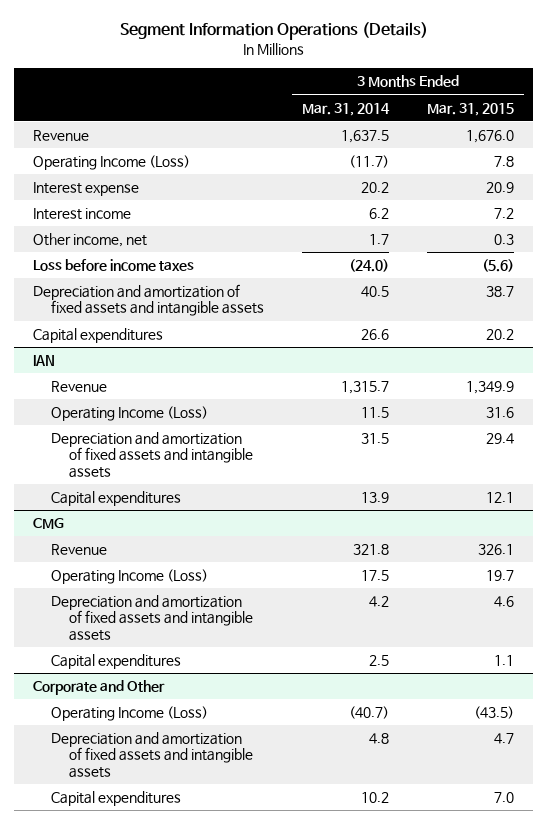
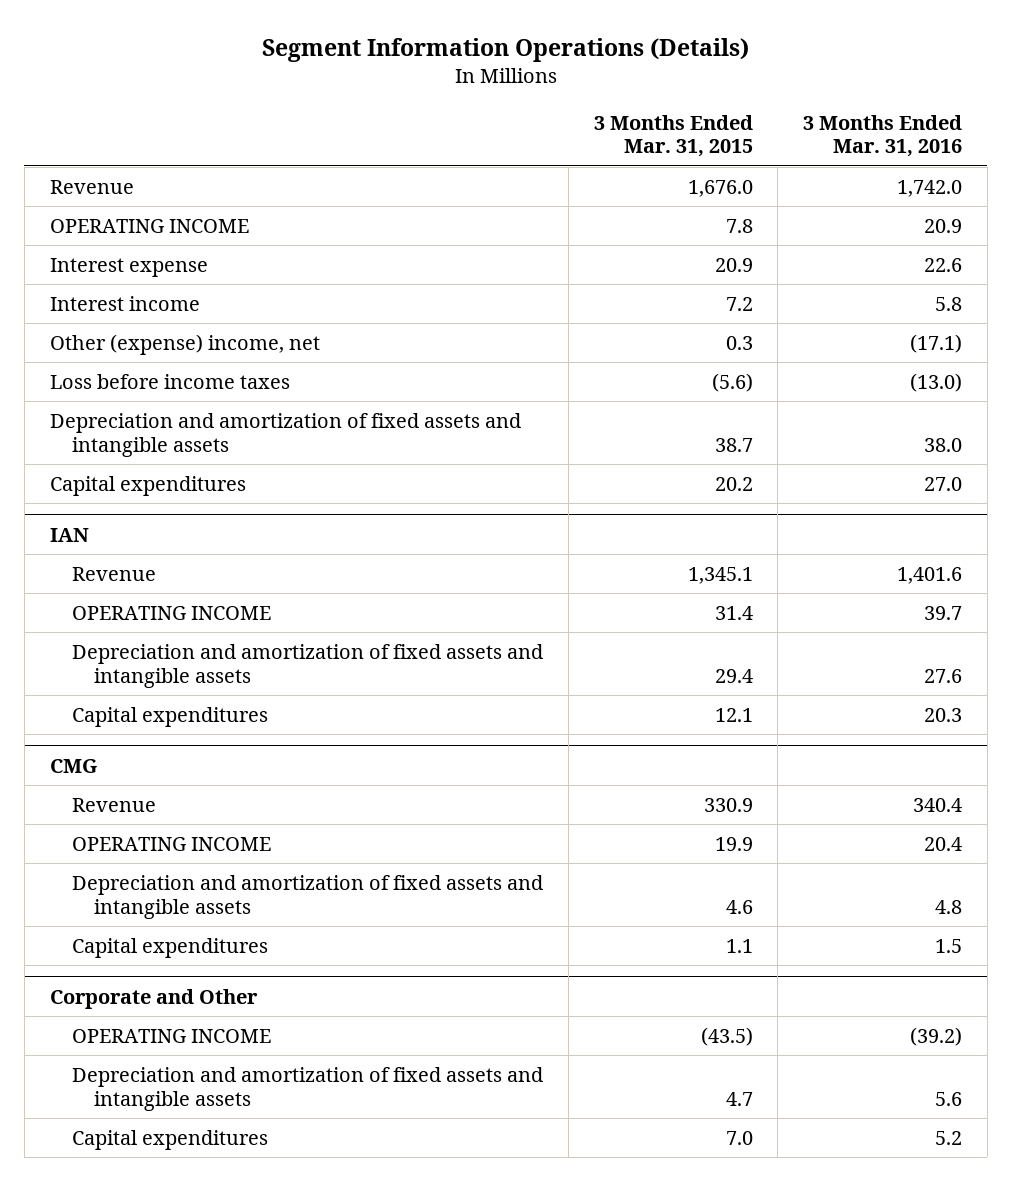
- | 3 Months Ended Mar. 31, 2014 | 3 Months Ended Mar. 31, 2015
+ | 3 Months Ended Mar. 31, 2015 | 3 Months Ended Mar. 31, 2016
- Operating Income (Loss) | (11.7) | 7.8
+ OPERATING INCOME | 7.8 | 20.9
- Other income, net | 1.7 | 0.3
+ Other (expense) income, net | 0.3 | (17.1)
@ IAN
- Revenue | 1,315.7 | 1,349.9
- Operating Income (Loss) | 11.5 | 31.6
+ Revenue | 1,345.1 | 1,401.6
+ OPERATING INCOME | 31.4 | 39.7
@ CMG
- Revenue | 321.8 | 326.1
- Operating Income (Loss) | 17.5 | 19.7
+ Revenue | 330.9 | 340.4
+ OPERATING INCOME | 19.9 | 20.4
@ Corporate and Other
- Operating Income (Loss) | (40.7) | (43.5)
+ OPERATING INCOME | (43.5) | (39.2)

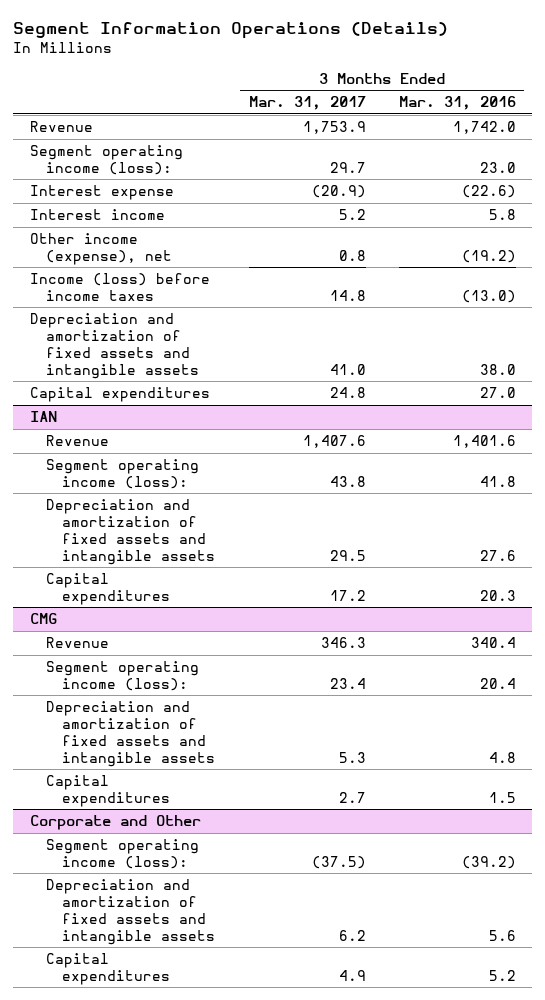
- | 3 Months Ended Mar. 31, 2015 | 3 Months Ended Mar. 31, 2016
+ | 3 Months Ended Mar. 31, 2017 | 3 Months Ended Mar. 31, 2016
- OPERATING INCOME | 7.8 | 20.9
- Interest expense | 20.9 | 22.6
+ Segment operating income (loss): | 29.7 | 23.0
+ Interest expense | (20.9) | (22.6)
- Other (expense) income, net | 0.3 | (17.1)
- Loss before income taxes | (5.6) | (13.0)
+ Other income (expense), net | 0.8 | (19.2)
+ Income (loss) before income taxes | 14.8 | (13.0)
@ IAN
- OPERATING INCOME | 31.4 | 39.7
+ Segment operating income (loss): | 43.8 | 41.8
@ CMG
- OPERATING INCOME | 19.9 | 20.4
+ Segment operating income (loss): | 23.4 | 20.4
@ Corporate and Other
- OPERATING INCOME | (43.5) | (39.2)
+ Segment operating income (loss): | (37.5) | (39.2)

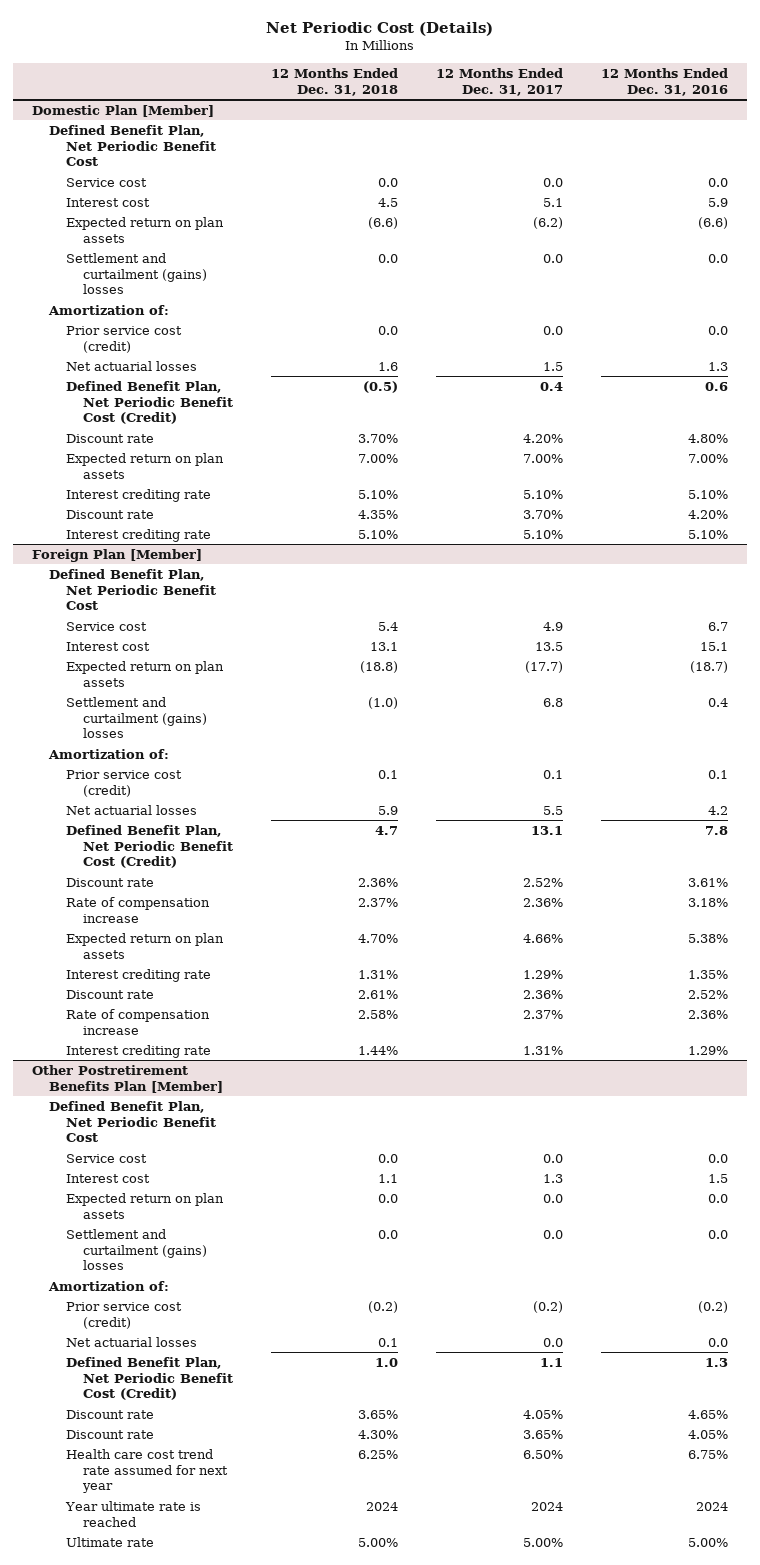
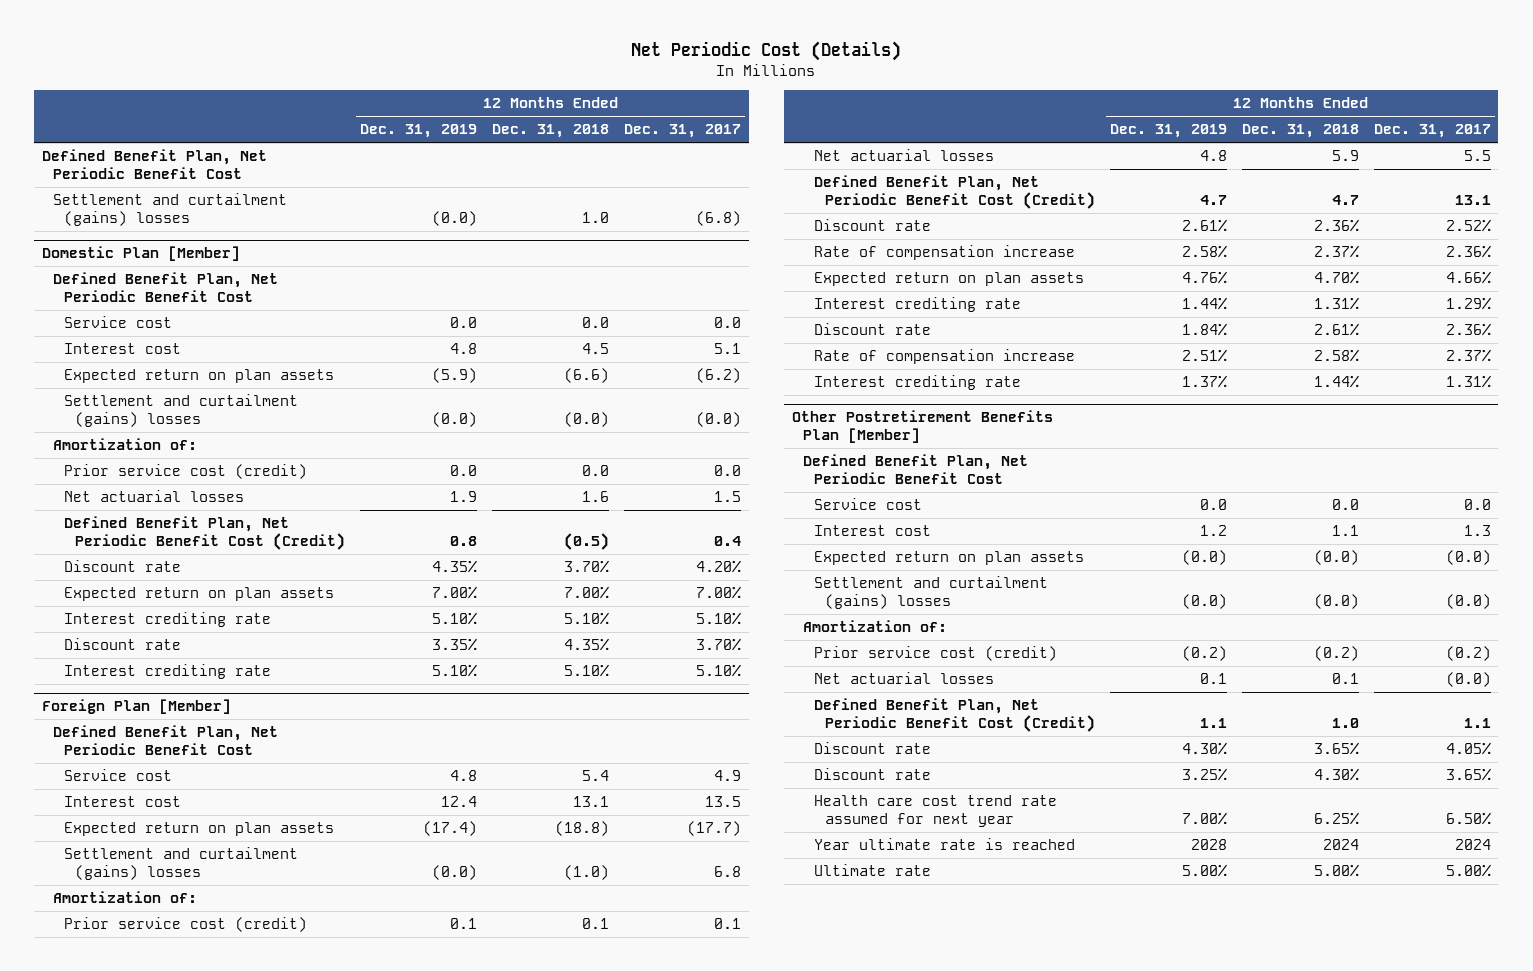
- | 12 Months Ended Dec. 31, 2018 | 12 Months Ended Dec. 31, 2017 | 12 Months Ended Dec. 31, 2016
+ | 12 Months Ended Dec. 31, 2019 | 12 Months Ended Dec. 31, 2018 | 12 Months Ended Dec. 31, 2017
+ Defined Benefit Plan, Net Periodic Benefit Cost
+ Settlement and curtailment (gains) losses | (0.0) | 1.0 | (6.8)
@ Domestic Plan [Member]
- Settlement and curtailment (gains) losses | 0.0 | 0.0 | 0.0
+ Settlement and curtailment (gains) losses | (0.0) | (0.0) | (0.0)
@ Other Postretirement Benefits Plan [Member]
- Expected return on plan assets | 0.0 | 0.0 | 0.0
- Settlement and curtailment (gains) losses | 0.0 | 0.0 | 0.0
+ Expected return on plan assets | (0.0) | (0.0) | (0.0)
+ Settlement and curtailment (gains) losses | (0.0) | (0.0) | (0.0)
- Net actuarial losses | 0.1 | 0.0 | 0.0
+ Net actuarial losses | 0.1 | 0.1 | (0.0)

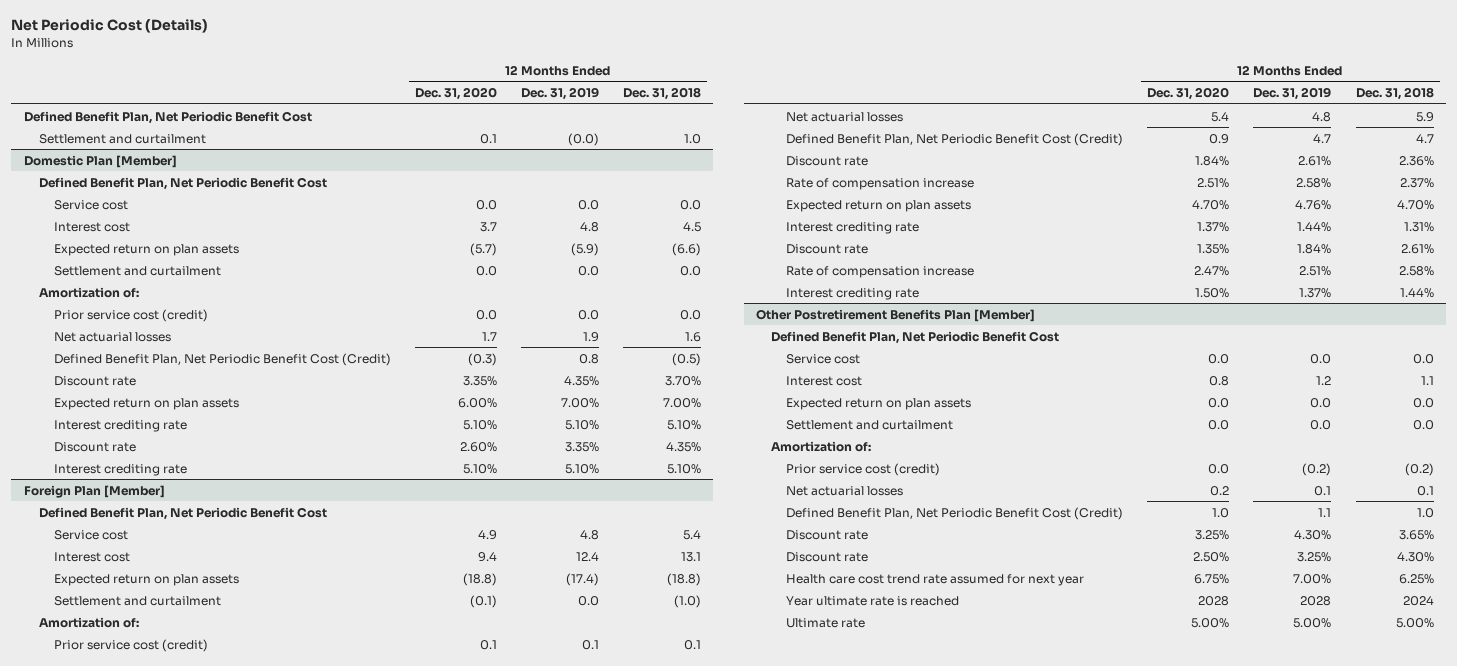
- | 12 Months Ended Dec. 31, 2019 | 12 Months Ended Dec. 31, 2018 | 12 Months Ended Dec. 31, 2017
+ | 12 Months Ended Dec. 31, 2020 | 12 Months Ended Dec. 31, 2019 | 12 Months Ended Dec. 31, 2018
- Settlement and curtailment (gains) losses | (0.0) | 1.0 | (6.8)
+ Settlement and curtailment | 0.1 | (0.0) | 1.0
@ Domestic Plan [Member]
- Settlement and curtailment (gains) losses | (0.0) | (0.0) | (0.0)
+ Settlement and curtailment | 0.0 | 0.0 | 0.0
@ Foreign Plan [Member]
- Settlement and curtailment (gains) losses | (0.0) | (1.0) | 6.8
+ Settlement and curtailment | (0.1) | 0.0 | (1.0)
@ Other Postretirement Benefits Plan [Member]
- Expected return on plan assets | (0.0) | (0.0) | (0.0)
- Settlement and curtailment (gains) losses | (0.0) | (0.0) | (0.0)
+ Expected return on plan assets | 0.0 | 0.0 | 0.0
+ Settlement and curtailment | 0.0 | 0.0 | 0.0

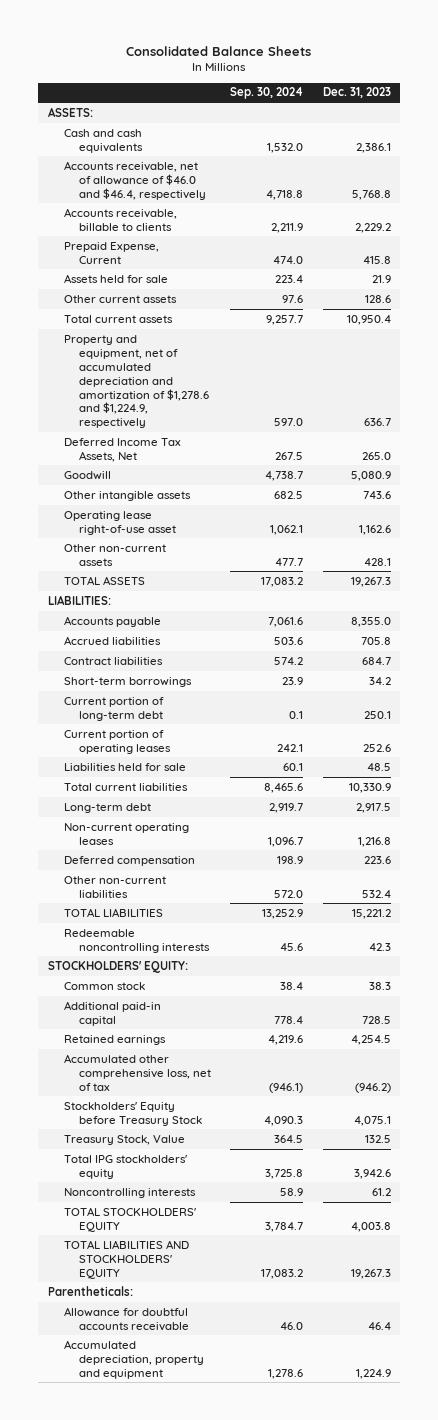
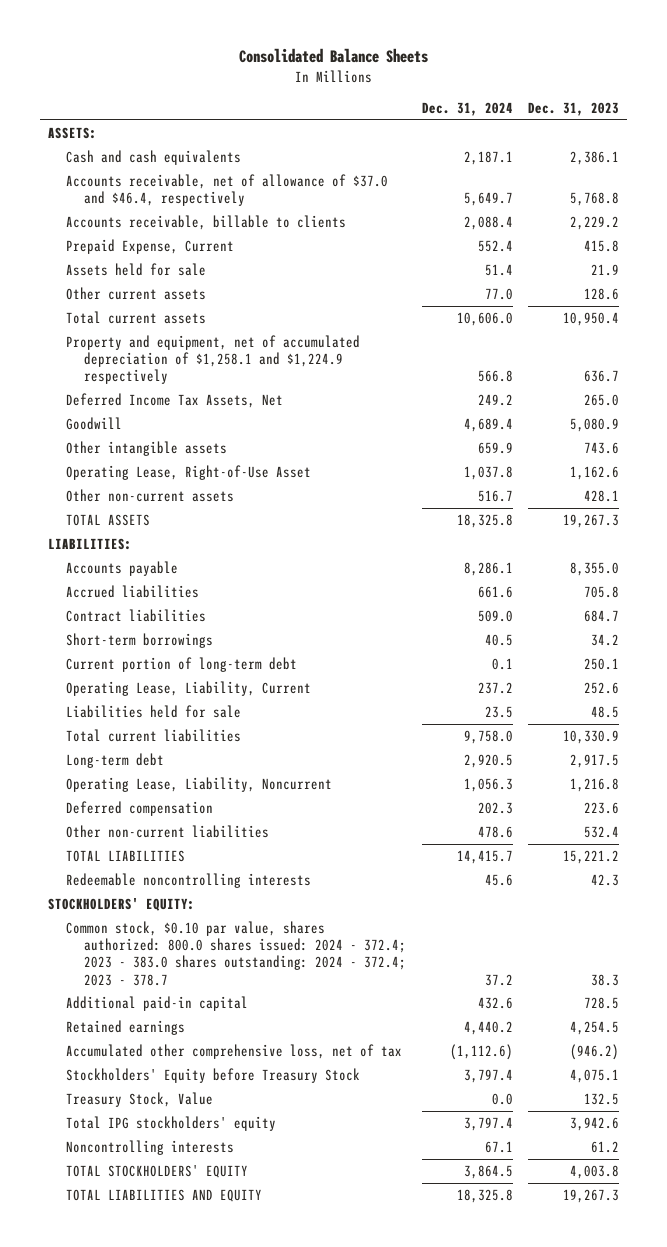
- | Sep. 30, 2024 | Dec. 31, 2023
+ | Dec. 31, 2024 | Dec. 31, 2023
- Accounts receivable, net of allowance of $46.0 and $46.4, respectively | 4,718.8 | 5,768.8
+ Accounts receivable, net of allowance of $37.0 and $46.4, respectively | 5,649.7 | 5,768.8
- Property and equipment, net of accumulated depreciation and amortization of $1,278.6 and $1,224.9, respectively | 597.0 | 636.7
+ Property and equipment, net of accumulated depreciation of $1,258.1 and $1,224.9 respectively | 566.8 | 636.7
- Operating lease right-of-use asset | 1,062.1 | 1,162.6
+ Operating Lease, Right-of-Use Asset | 1,037.8 | 1,162.6
- Current portion of operating leases | 242.1 | 252.6
+ Operating Lease, Liability, Current | 237.2 | 252.6
- Non-current operating leases | 1,096.7 | 1,216.8
+ Operating Lease, Liability, Noncurrent | 1,056.3 | 1,216.8
- Common stock | 38.4 | 38.3
+ Common stock, $0.10 par value, shares authorized: 800.0 shares issued: 2024 - 372.4; 2023 - 383.0 shares outstanding: 2024 - 372.4; 2023 - 378.7 | 37.2 | 38.3
- TOTAL LIABILITIES AND STOCKHOLDERS' EQUITY | 17,083.2 | 19,267.3
- Parentheticals:
- Allowance for doubtful accounts receivable | 46.0 | 46.4
- Accumulated depreciation, property and equipment | 1,278.6 | 1,224.9
+ TOTAL LIABILITIES AND EQUITY | 18,325.8 | 19,267.3

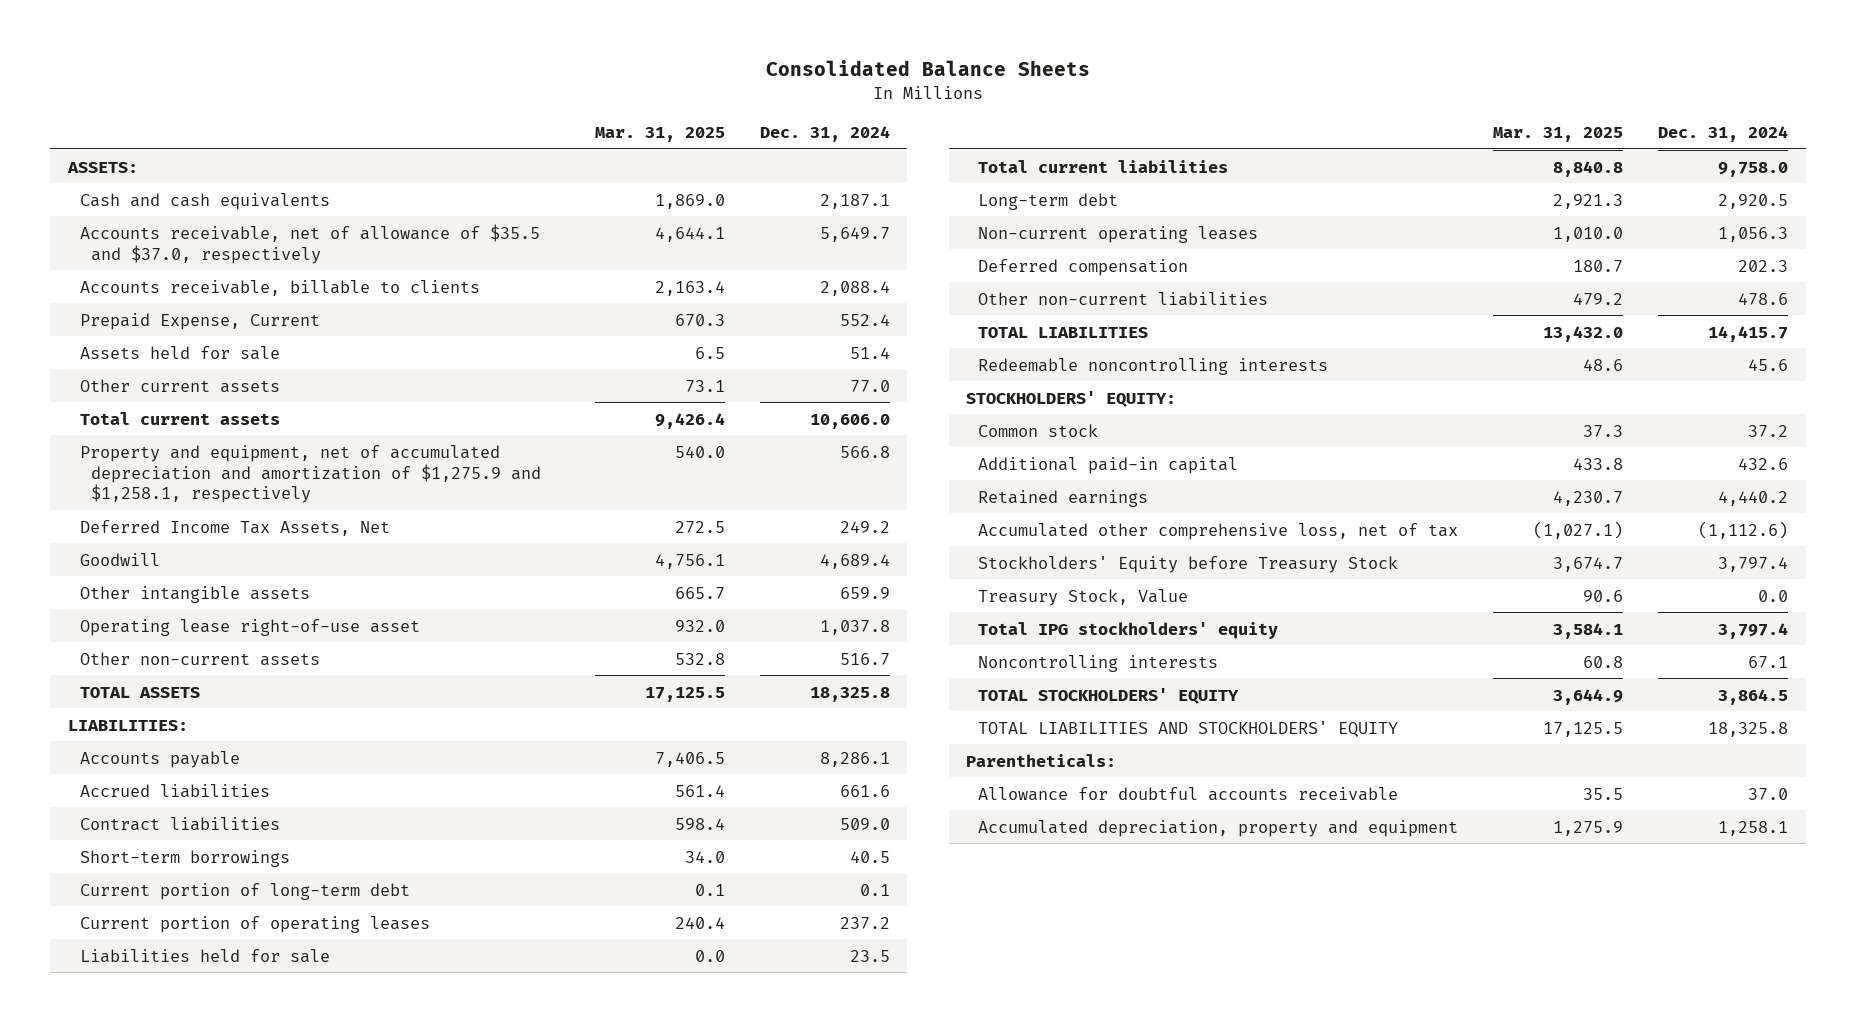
- | Dec. 31, 2024 | Dec. 31, 2023
+ | Mar. 31, 2025 | Dec. 31, 2024
- Accounts receivable, net of allowance of $37.0 and $46.4, respectively | 5,649.7 | 5,768.8
+ Accounts receivable, net of allowance of $35.5 and $37.0, respectively | 4,644.1 | 5,649.7
- Property and equipment, net of accumulated depreciation of $1,258.1 and $1,224.9 respectively | 566.8 | 636.7
+ Property and equipment, net of accumulated depreciation and amortization of $1,275.9 and $1,258.1, respectively | 540.0 | 566.8
- Operating Lease, Right-of-Use Asset | 1,037.8 | 1,162.6
+ Operating lease right-of-use asset | 932.0 | 1,037.8
- Operating Lease, Liability, Current | 237.2 | 252.6
+ Current portion of operating leases | 240.4 | 237.2
- Operating Lease, Liability, Noncurrent | 1,056.3 | 1,216.8
+ Non-current operating leases | 1,010.0 | 1,056.3
- Common stock, $0.10 par value, shares authorized: 800.0 shares issued: 2024 - 372.4; 2023 - 383.0 shares outstanding: 2024 - 372.4; 2023 - 378.7 | 37.2 | 38.3
+ Common stock | 37.3 | 37.2
- TOTAL LIABILITIES AND EQUITY | 18,325.8 | 19,267.3
+ TOTAL LIABILITIES AND STOCKHOLDERS' EQUITY | 17,125.5 | 18,325.8
+ Parentheticals:
+ Allowance for doubtful accounts receivable | 35.5 | 37.0
+ Accumulated depreciation, property and equipment | 1,275.9 | 1,258.1

